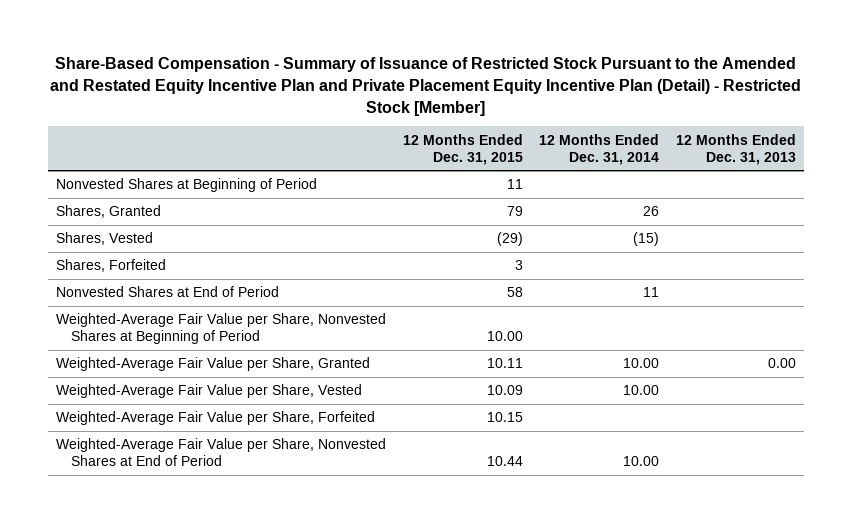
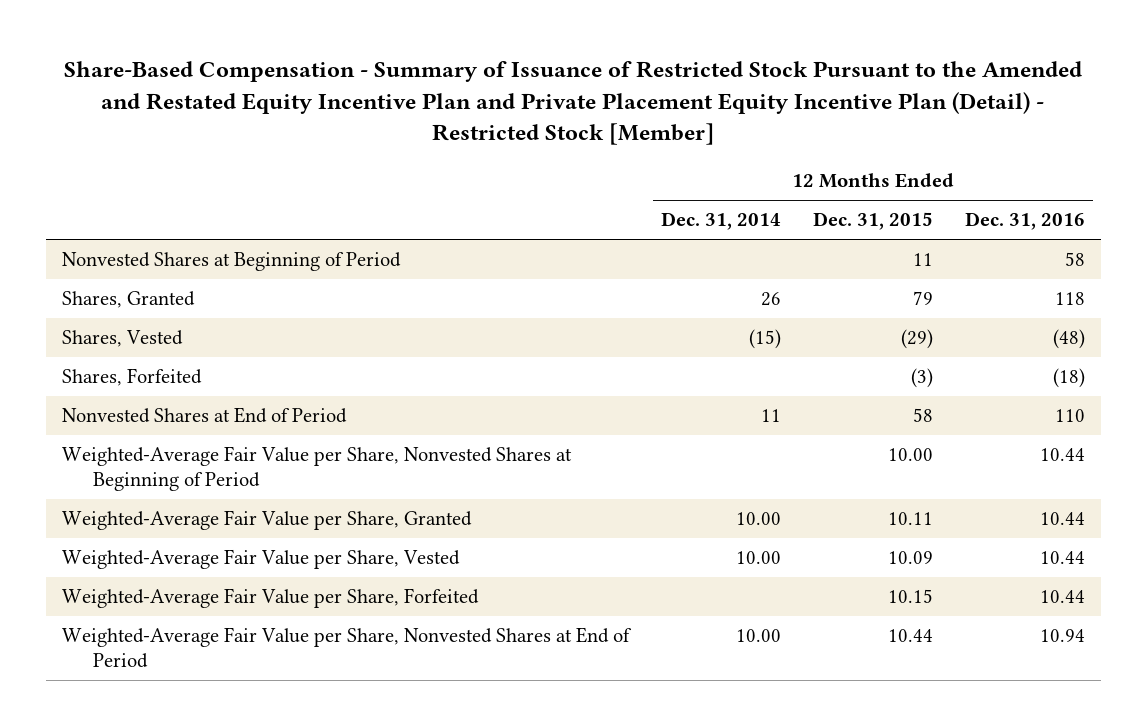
- | 12 Months Ended Dec. 31, 2015 | 12 Months Ended Dec. 31, 2014 | 12 Months Ended Dec. 31, 2013
+ | 12 Months Ended Dec. 31, 2014 | 12 Months Ended Dec. 31, 2015 | 12 Months Ended Dec. 31, 2016
- Shares, Forfeited | 3 | |
+ Shares, Forfeited | | (3) | (18)

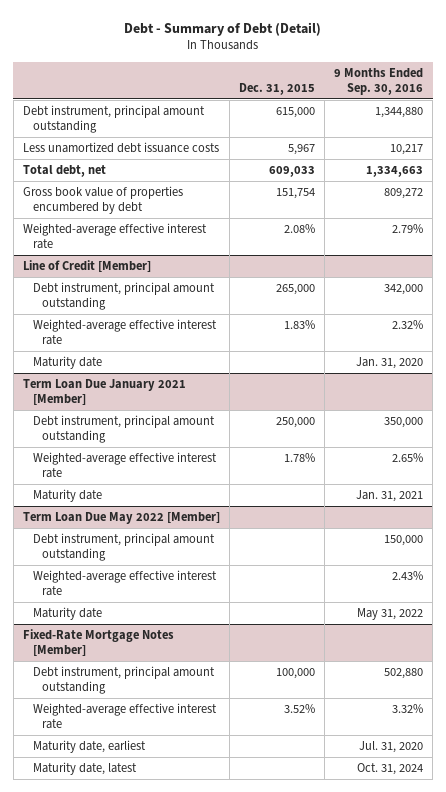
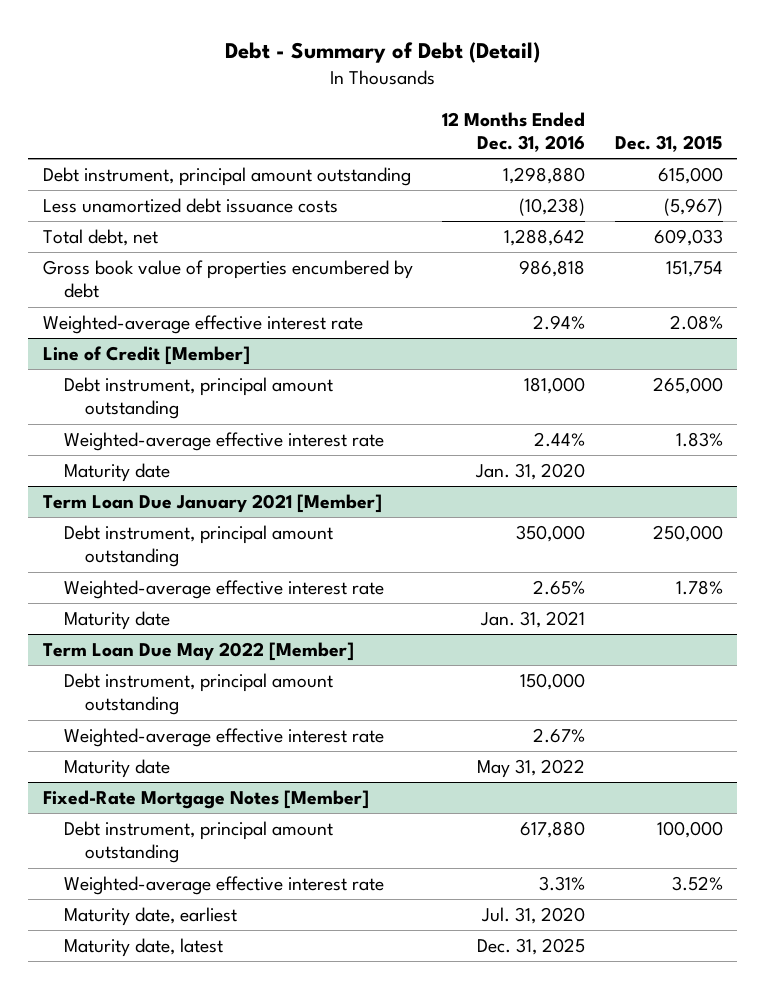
- | Dec. 31, 2015 | 9 Months Ended Sep. 30, 2016
+ | 12 Months Ended Dec. 31, 2016 | Dec. 31, 2015
- Less unamortized debt issuance costs | 5,967 | 10,217
+ Less unamortized debt issuance costs | (10,238) | (5,967)

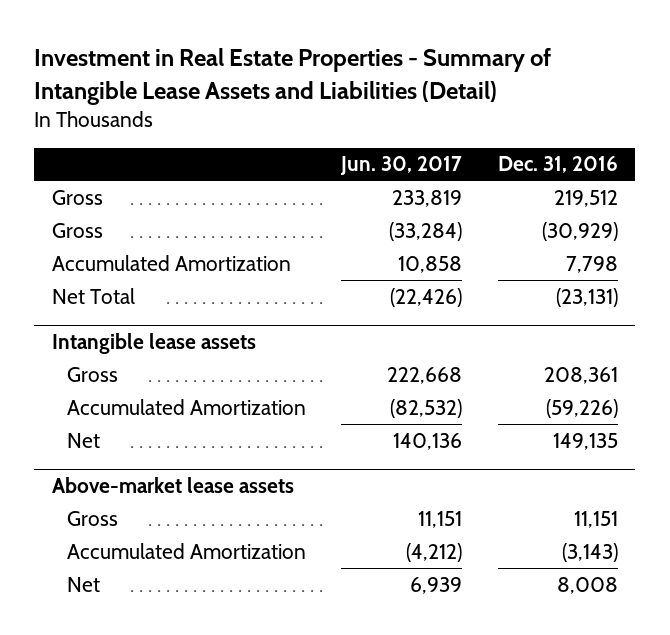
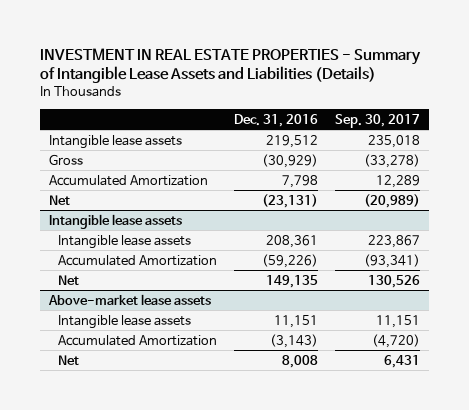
- Investment in Real Estate Properties - Summary of Intangible Lease Assets and Liabilities (Detail)
+ INVESTMENT IN REAL ESTATE PROPERTIES - Summary of Intangible Lease Assets and Liabilities (Details)
- | Jun. 30, 2017 | Dec. 31, 2016
+ | Dec. 31, 2016 | Sep. 30, 2017
- Gross | 233,819 | 219,512
+ Intangible lease assets | 219,512 | 235,018
- Net Total | (22,426) | (23,131)
+ Net | (23,131) | (20,989)
@ Intangible lease assets
- Gross | 222,668 | 208,361
+ Intangible lease assets | 208,361 | 223,867
@ Above-market lease assets
- Gross | 11,151 | 11,151
+ Intangible lease assets | 11,151 | 11,151

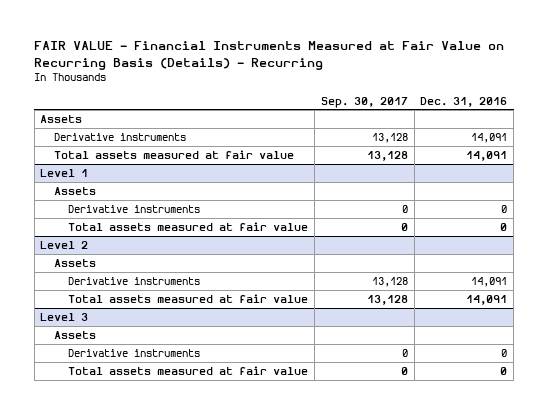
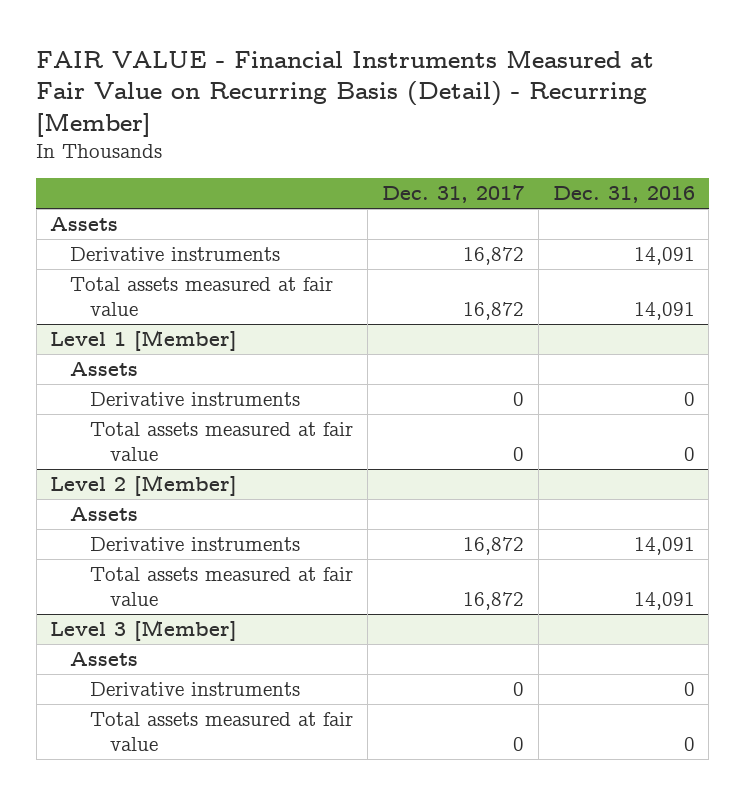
- FAIR VALUE - Financial Instruments Measured at Fair Value on Recurring Basis (Details) - Recurring
+ FAIR VALUE - Financial Instruments Measured at Fair Value on Recurring Basis (Detail) - Recurring [Member]
- | Sep. 30, 2017 | Dec. 31, 2016
+ | Dec. 31, 2017 | Dec. 31, 2016
- Level 1
+ Level 1 [Member]
- Level 2
+ Level 2 [Member]
- Level 3
+ Level 3 [Member]

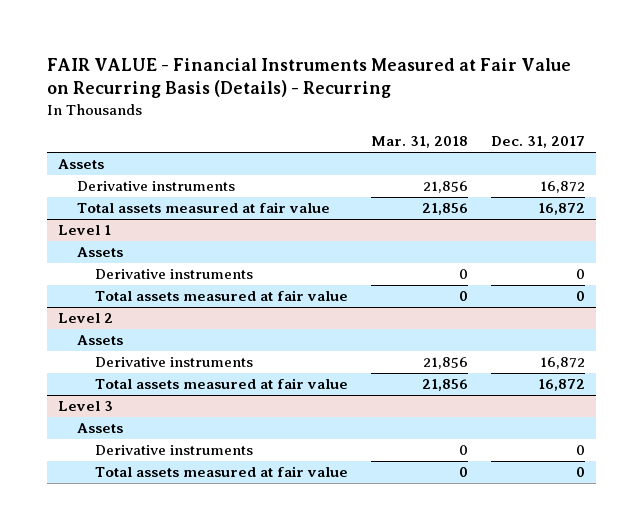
- FAIR VALUE - Financial Instruments Measured at Fair Value on Recurring Basis (Detail) - Recurring [Member]
+ FAIR VALUE - Financial Instruments Measured at Fair Value on Recurring Basis (Details) - Recurring
- | Dec. 31, 2017 | Dec. 31, 2016
+ | Mar. 31, 2018 | Dec. 31, 2017
- Level 1 [Member]
+ Level 1
- Level 2 [Member]
+ Level 2
- Level 3 [Member]
+ Level 3

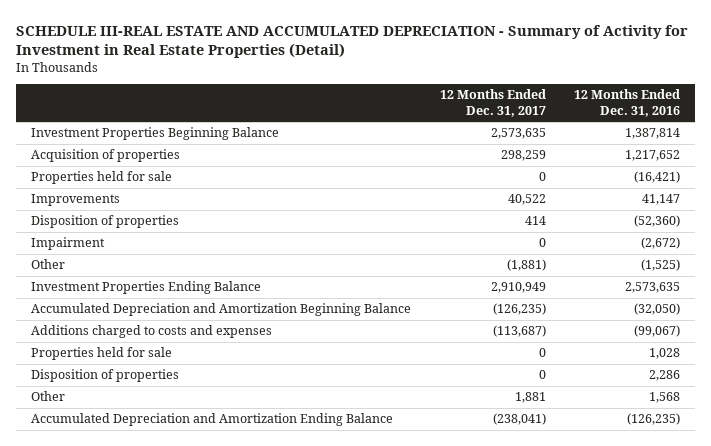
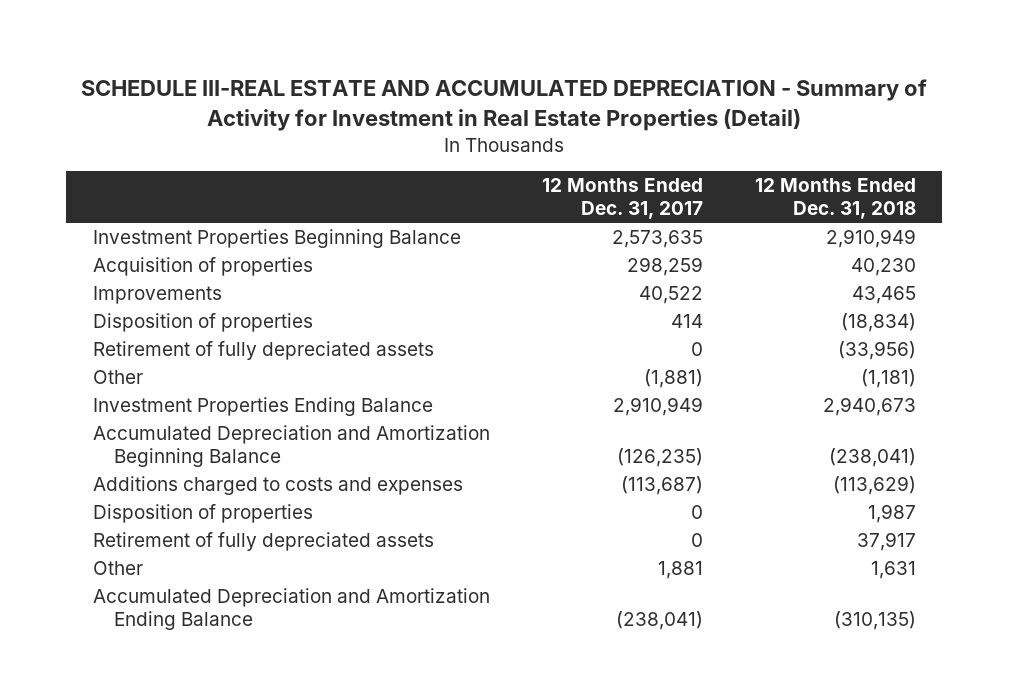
- | 12 Months Ended Dec. 31, 2017 | 12 Months Ended Dec. 31, 2016
+ | 12 Months Ended Dec. 31, 2017 | 12 Months Ended Dec. 31, 2018
- Properties held for sale | 0 | (16,421)
- Impairment | 0 | (2,672)
+ Retirement of fully depreciated assets | 0 | (33,956)
- Properties held for sale | 0 | 1,028
+ Retirement of fully depreciated assets | 0 | 37,917

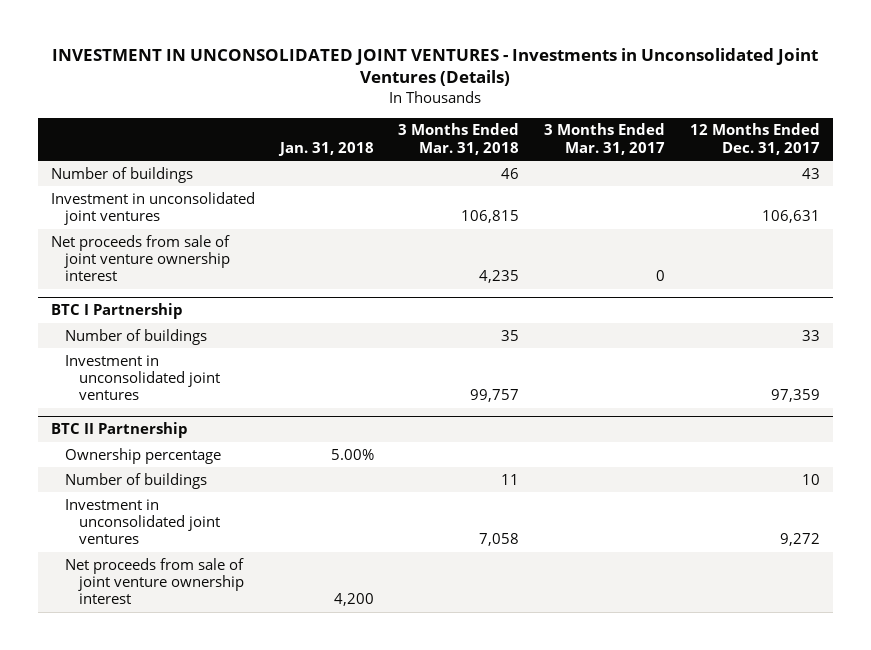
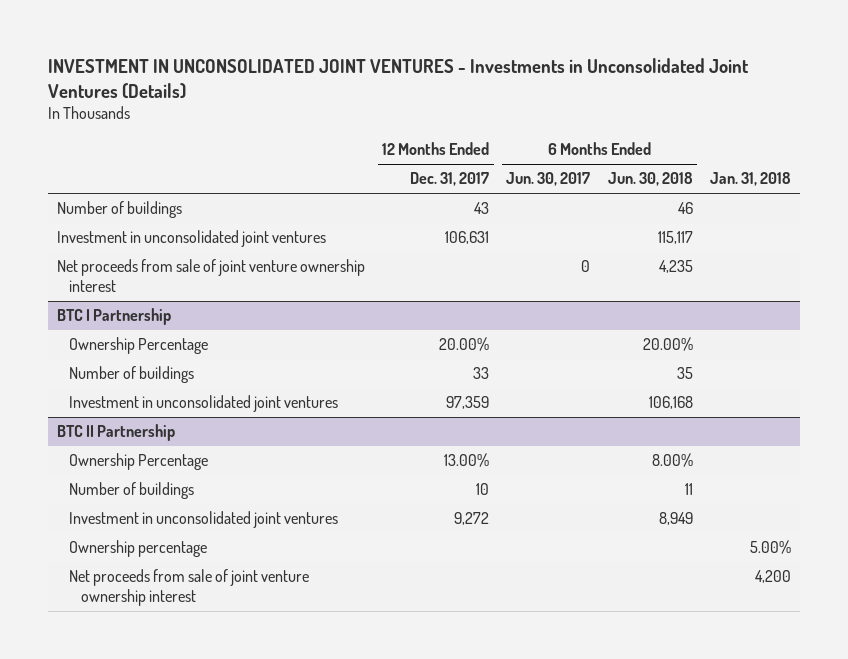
- | Jan. 31, 2018 | 3 Months Ended Mar. 31, 2018 | 3 Months Ended Mar. 31, 2017 | 12 Months Ended Dec. 31, 2017
+ | 12 Months Ended Dec. 31, 2017 | 6 Months Ended Jun. 30, 2017 | 6 Months Ended Jun. 30, 2018 | Jan. 31, 2018
@ BTC I Partnership
+ Ownership Percentage | 20.00% | | 20.00% |
@ BTC II Partnership
+ Ownership Percentage | 13.00% | | 8.00% |
moved down: Ownership percentage | | | | 5.00%

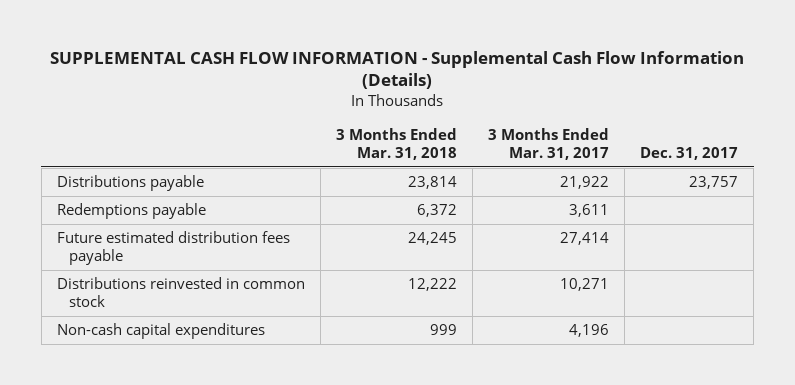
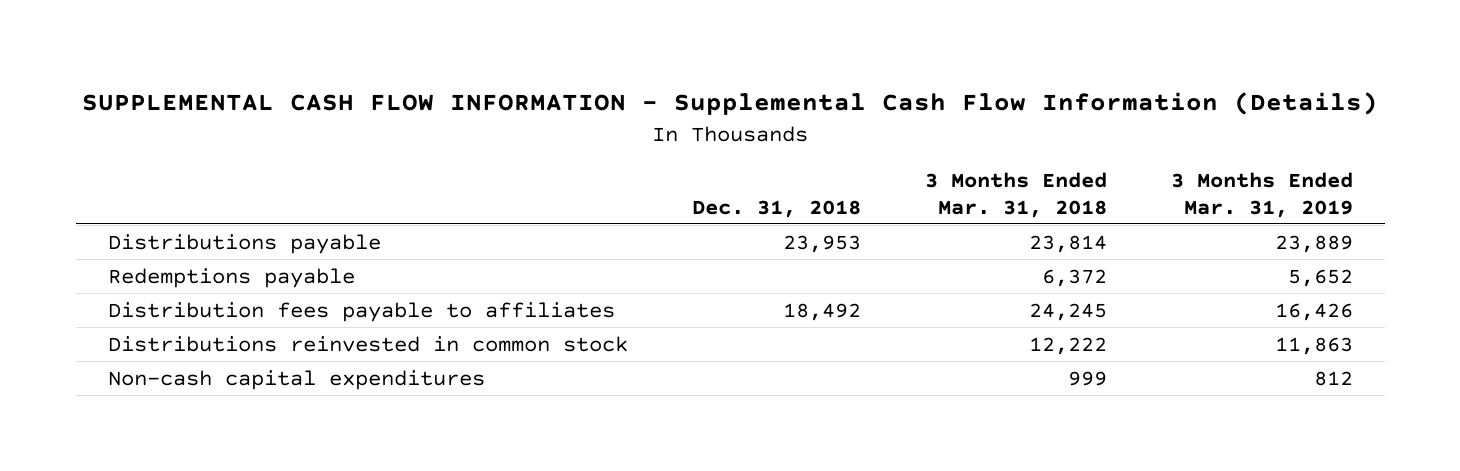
- | 3 Months Ended Mar. 31, 2018 | 3 Months Ended Mar. 31, 2017 | Dec. 31, 2017
+ | Dec. 31, 2018 | 3 Months Ended Mar. 31, 2018 | 3 Months Ended Mar. 31, 2019
- Future estimated distribution fees payable | 24,245 | 27,414 |
+ Distribution fees payable to affiliates | 18,492 | 24,245 | 16,426

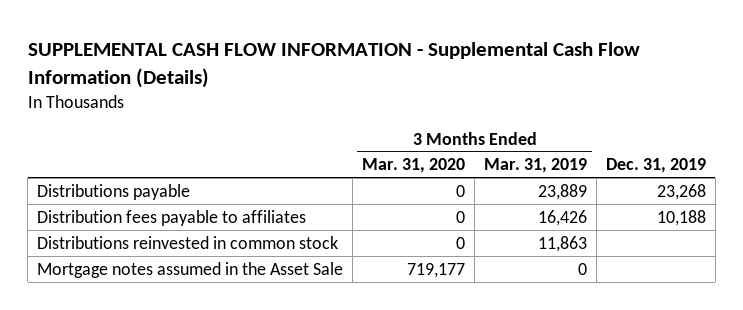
- | Dec. 31, 2018 | 3 Months Ended Mar. 31, 2018 | 3 Months Ended Mar. 31, 2019
+ | 3 Months Ended Mar. 31, 2020 | 3 Months Ended Mar. 31, 2019 | Dec. 31, 2019
- Redemptions payable | | 6,372 | 5,652
- Non-cash capital expenditures | | 999 | 812
+ Mortgage notes assumed in the Asset Sale | 719,177 | 0 |

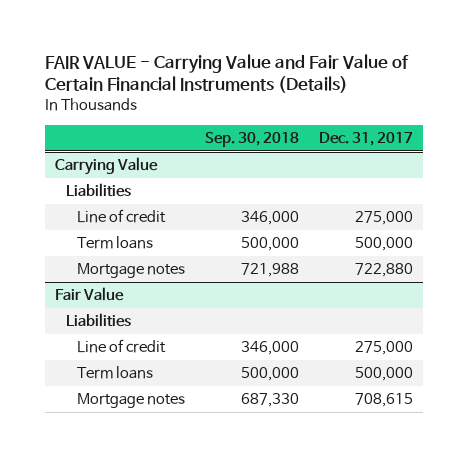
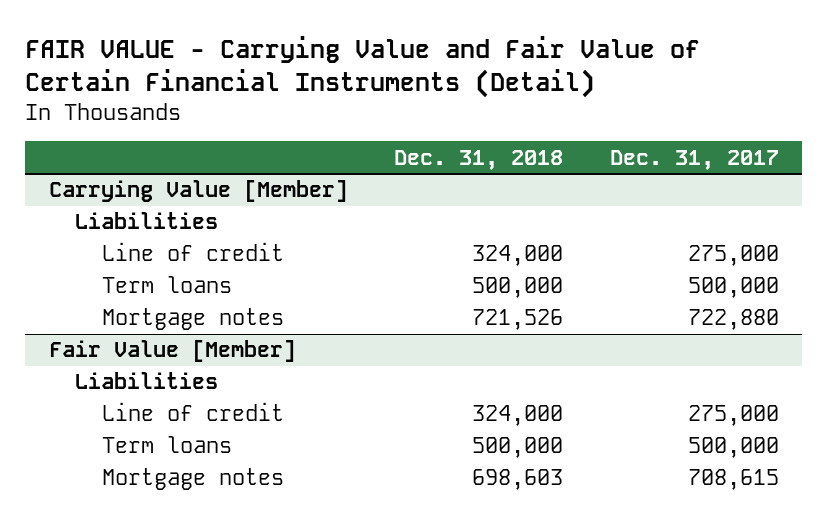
- FAIR VALUE - Carrying Value and Fair Value of Certain Financial Instruments (Details)
+ FAIR VALUE - Carrying Value and Fair Value of Certain Financial Instruments (Detail)
- | Sep. 30, 2018 | Dec. 31, 2017
+ | Dec. 31, 2018 | Dec. 31, 2017
- Carrying Value
+ Carrying Value [Member]
- Fair Value
+ Fair Value [Member]

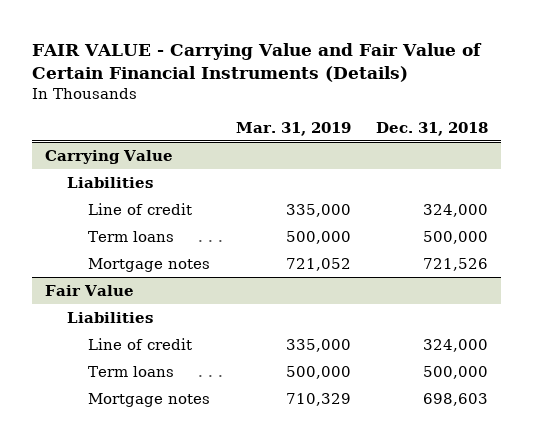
- FAIR VALUE - Carrying Value and Fair Value of Certain Financial Instruments (Detail)
+ FAIR VALUE - Carrying Value and Fair Value of Certain Financial Instruments (Details)
- | Dec. 31, 2018 | Dec. 31, 2017
+ | Mar. 31, 2019 | Dec. 31, 2018
- Carrying Value [Member]
+ Carrying Value
- Fair Value [Member]
+ Fair Value

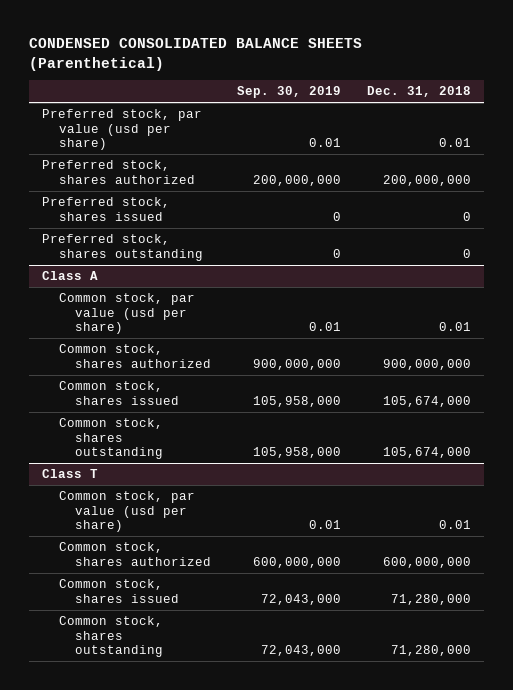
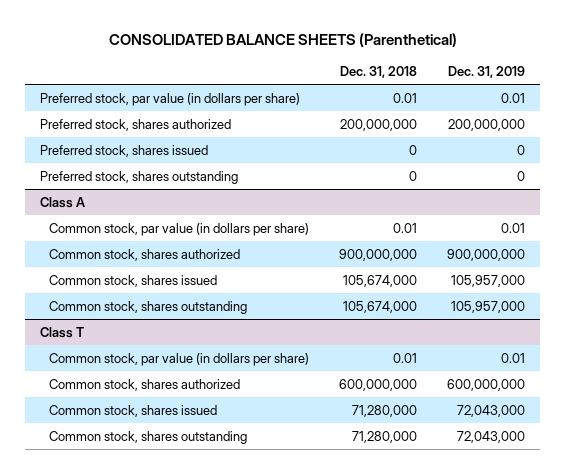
- CONDENSED CONSOLIDATED BALANCE SHEETS (Parenthetical)
+ CONSOLIDATED BALANCE SHEETS (Parenthetical)
- | Sep. 30, 2019 | Dec. 31, 2018
+ | Dec. 31, 2018 | Dec. 31, 2019
- Preferred stock, par value (usd per share) | 0.01 | 0.01
+ Preferred stock, par value (in dollars per share) | 0.01 | 0.01
@ Class A
- Common stock, par value (usd per share) | 0.01 | 0.01
+ Common stock, par value (in dollars per share) | 0.01 | 0.01
@ Class T
- Common stock, par value (usd per share) | 0.01 | 0.01
+ Common stock, par value (in dollars per share) | 0.01 | 0.01

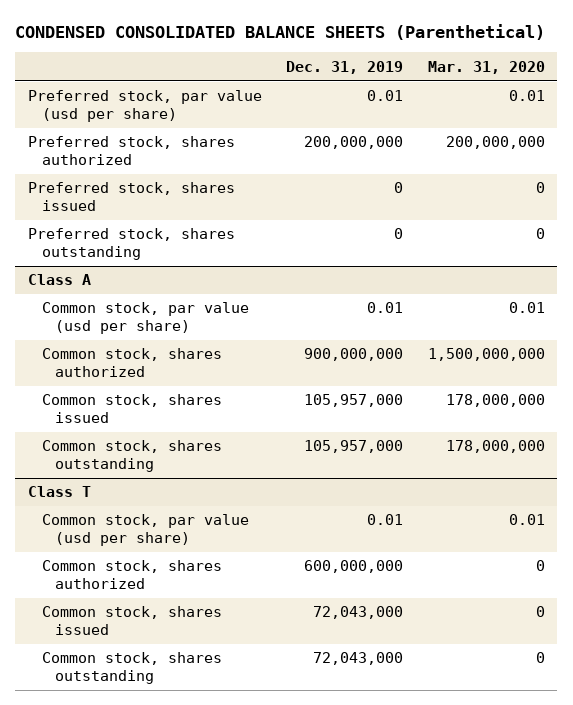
- CONSOLIDATED BALANCE SHEETS (Parenthetical)
+ CONDENSED CONSOLIDATED BALANCE SHEETS (Parenthetical)
- | Dec. 31, 2018 | Dec. 31, 2019
+ | Dec. 31, 2019 | Mar. 31, 2020
- Preferred stock, par value (in dollars per share) | 0.01 | 0.01
+ Preferred stock, par value (usd per share) | 0.01 | 0.01
@ Class A
- Common stock, par value (in dollars per share) | 0.01 | 0.01
+ Common stock, par value (usd per share) | 0.01 | 0.01
@ Class T
- Common stock, par value (in dollars per share) | 0.01 | 0.01
+ Common stock, par value (usd per share) | 0.01 | 0.01

